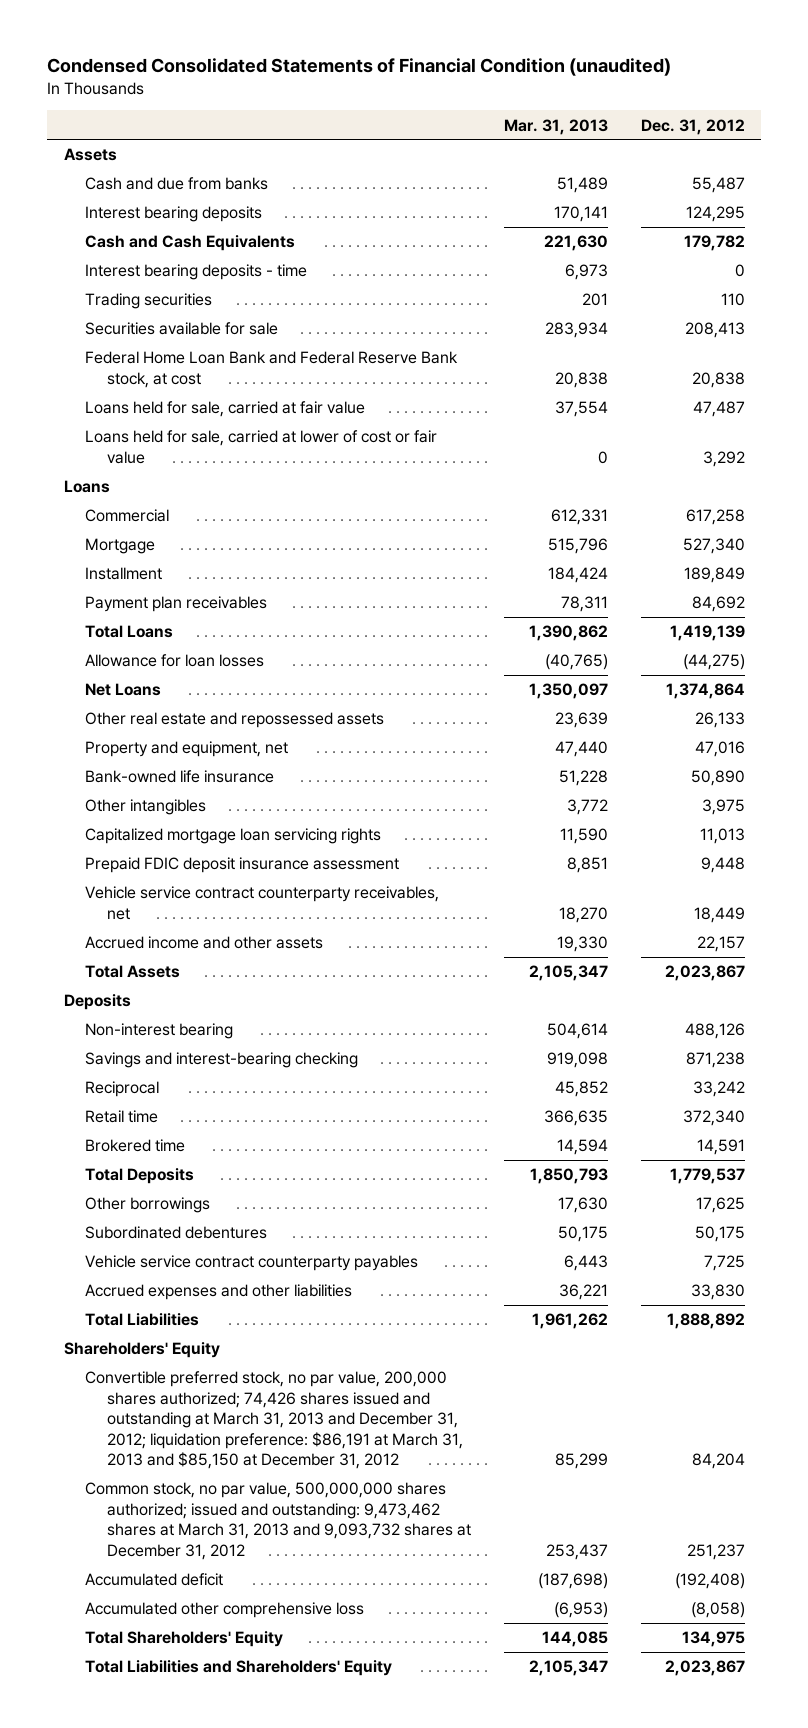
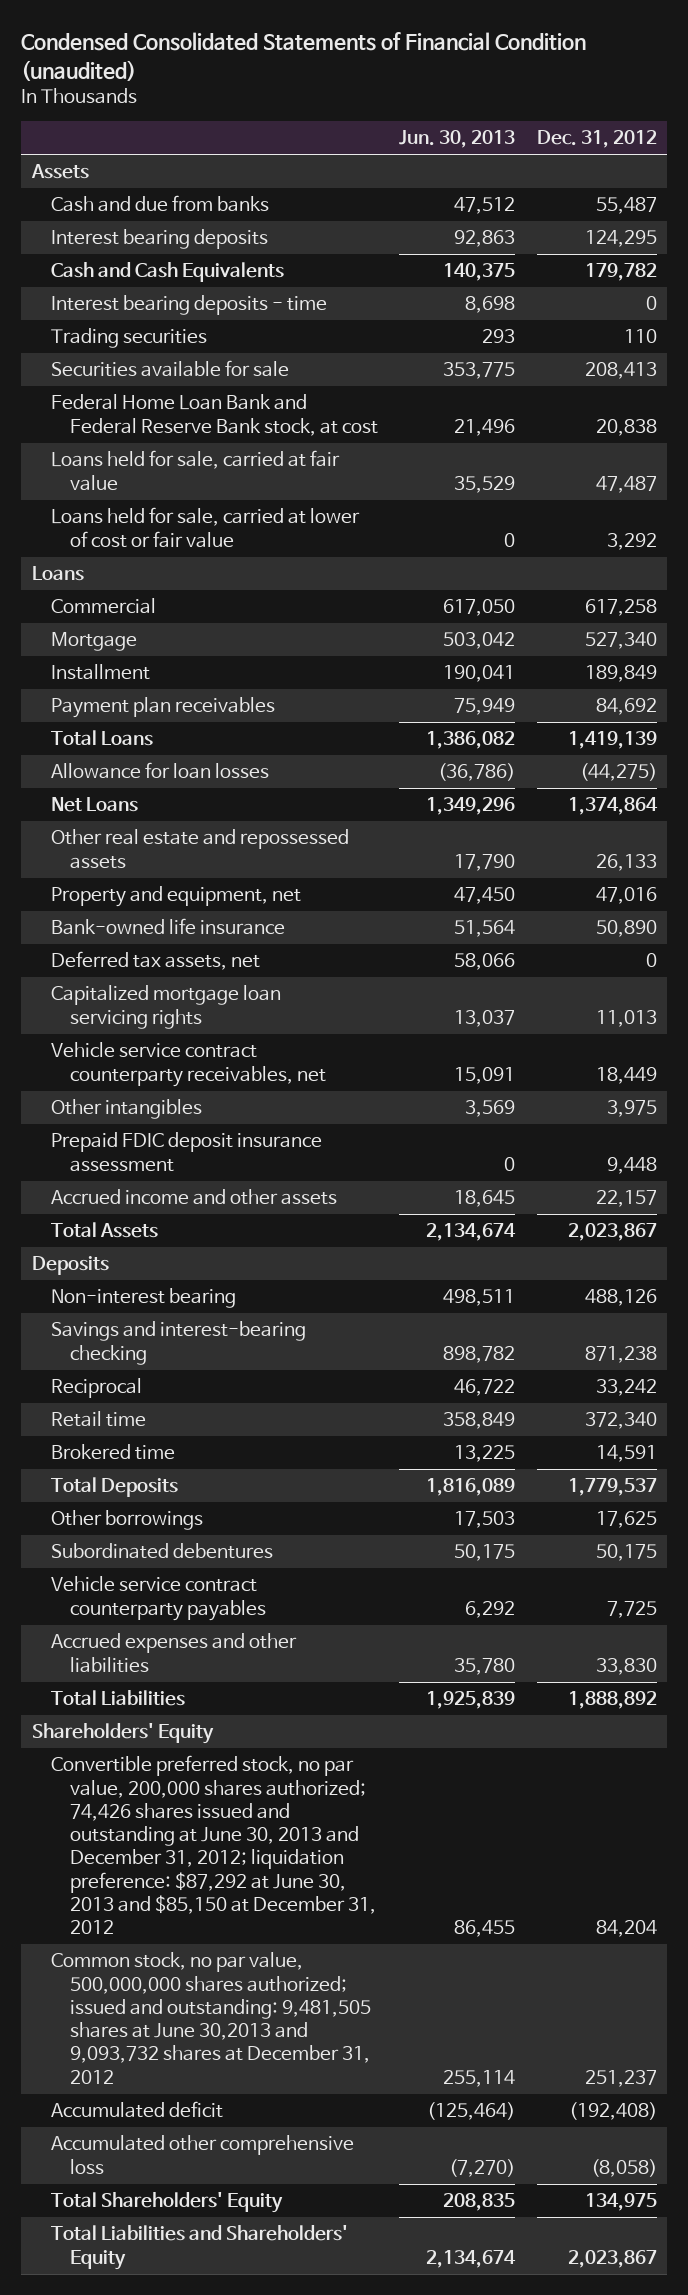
- | Mar. 31, 2013 | Dec. 31, 2012
+ | Jun. 30, 2013 | Dec. 31, 2012
+ Deferred tax assets, net | 58,066 | 0
moved down: Other intangibles | 3,569 | 3,975
moved down: Prepaid FDIC deposit insurance assessment | 0 | 9,448
- Convertible preferred stock, no par value, 200,000 shares authorized; 74,426 shares issued and outstanding at March 31, 2013 and December 31, 2012; liquidation preference: $86,191 at March 31, 2013 and $85,150 at December 31, 2012 | 85,299 | 84,204
- Common stock, no par value, 500,000,000 shares authorized; issued and outstanding: 9,473,462 shares at March 31, 2013 and 9,093,732 shares at December 31, 2012 | 253,437 | 251,237
+ Convertible preferred stock, no par value, 200,000 shares authorized; 74,426 shares issued and outstanding at June 30, 2013 and December 31, 2012; liquidation preference: $87,292 at June 30, 2013 and $85,150 at December 31, 2012 | 86,455 | 84,204
+ Common stock, no par value, 500,000,000 shares authorized; issued and outstanding: 9,481,505 shares at June 30,2013 and 9,093,732 shares at December 31, 2012 | 255,114 | 251,237

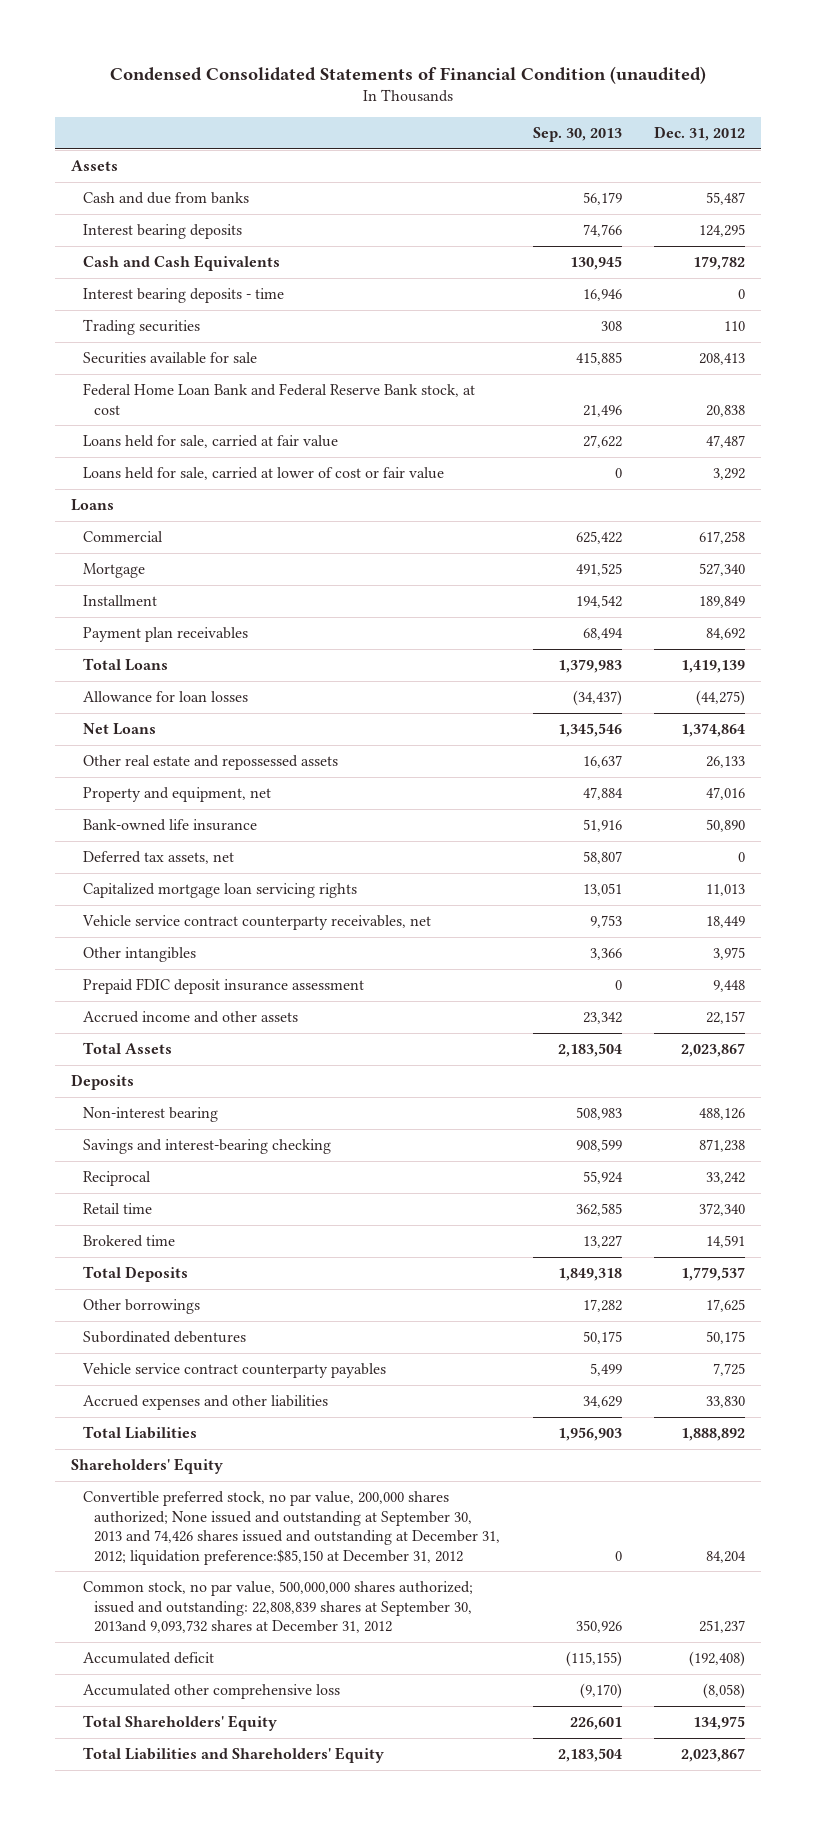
- | Jun. 30, 2013 | Dec. 31, 2012
+ | Sep. 30, 2013 | Dec. 31, 2012
- Convertible preferred stock, no par value, 200,000 shares authorized; 74,426 shares issued and outstanding at June 30, 2013 and December 31, 2012; liquidation preference: $87,292 at June 30, 2013 and $85,150 at December 31, 2012 | 86,455 | 84,204
- Common stock, no par value, 500,000,000 shares authorized; issued and outstanding: 9,481,505 shares at June 30,2013 and 9,093,732 shares at December 31, 2012 | 255,114 | 251,237
+ Convertible preferred stock, no par value, 200,000 shares authorized; None issued and outstanding at September 30, 2013 and 74,426 shares issued and outstanding at December 31, 2012; liquidation preference:$85,150 at December 31, 2012 | 0 | 84,204
+ Common stock, no par value, 500,000,000 shares authorized; issued and outstanding: 22,808,839 shares at September 30, 2013and 9,093,732 shares at December 31, 2012 | 350,926 | 251,237

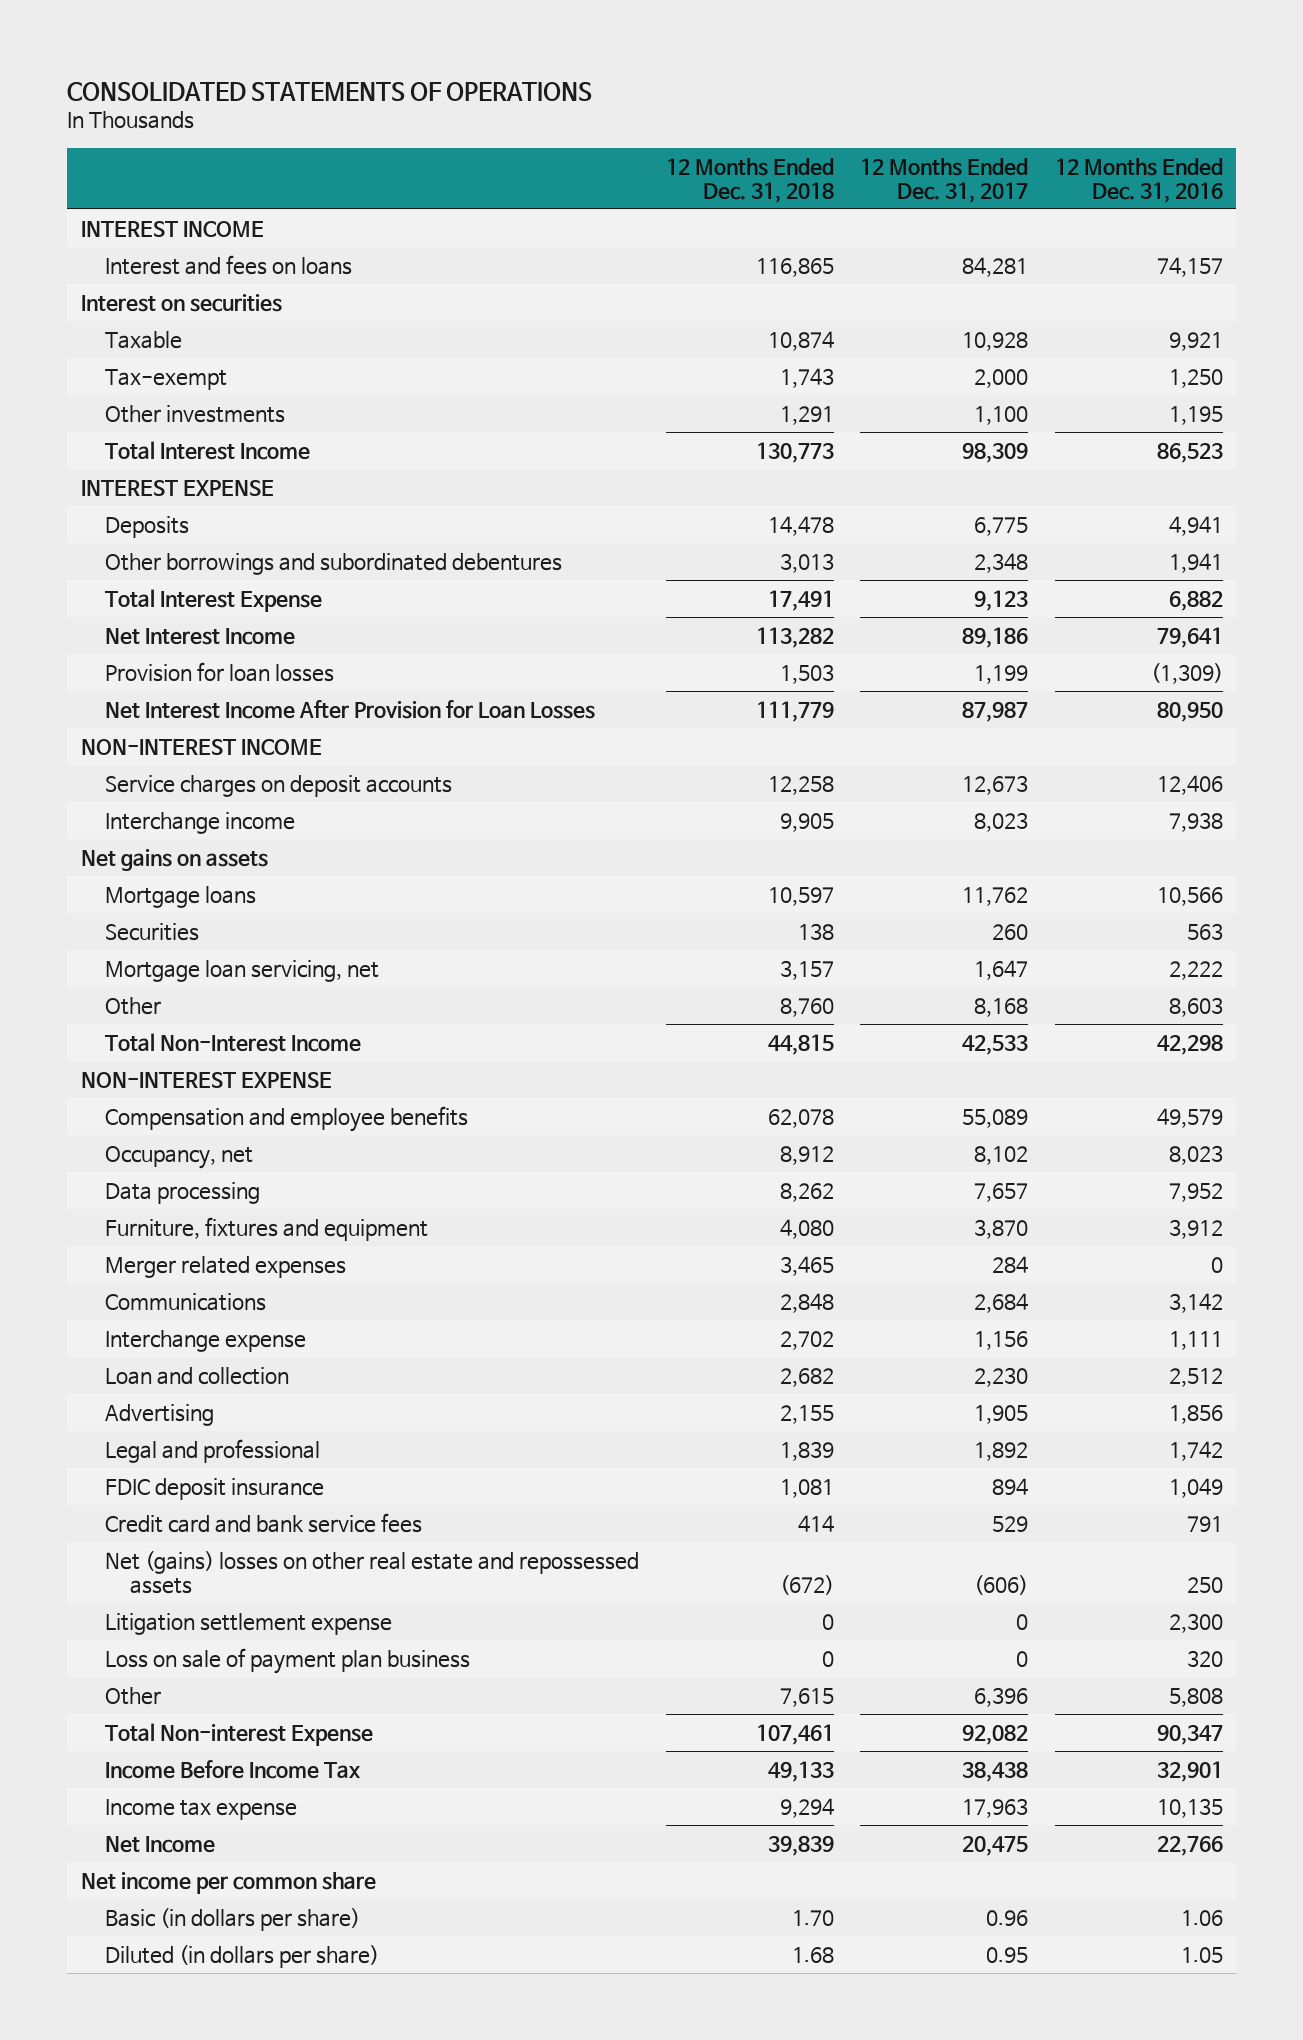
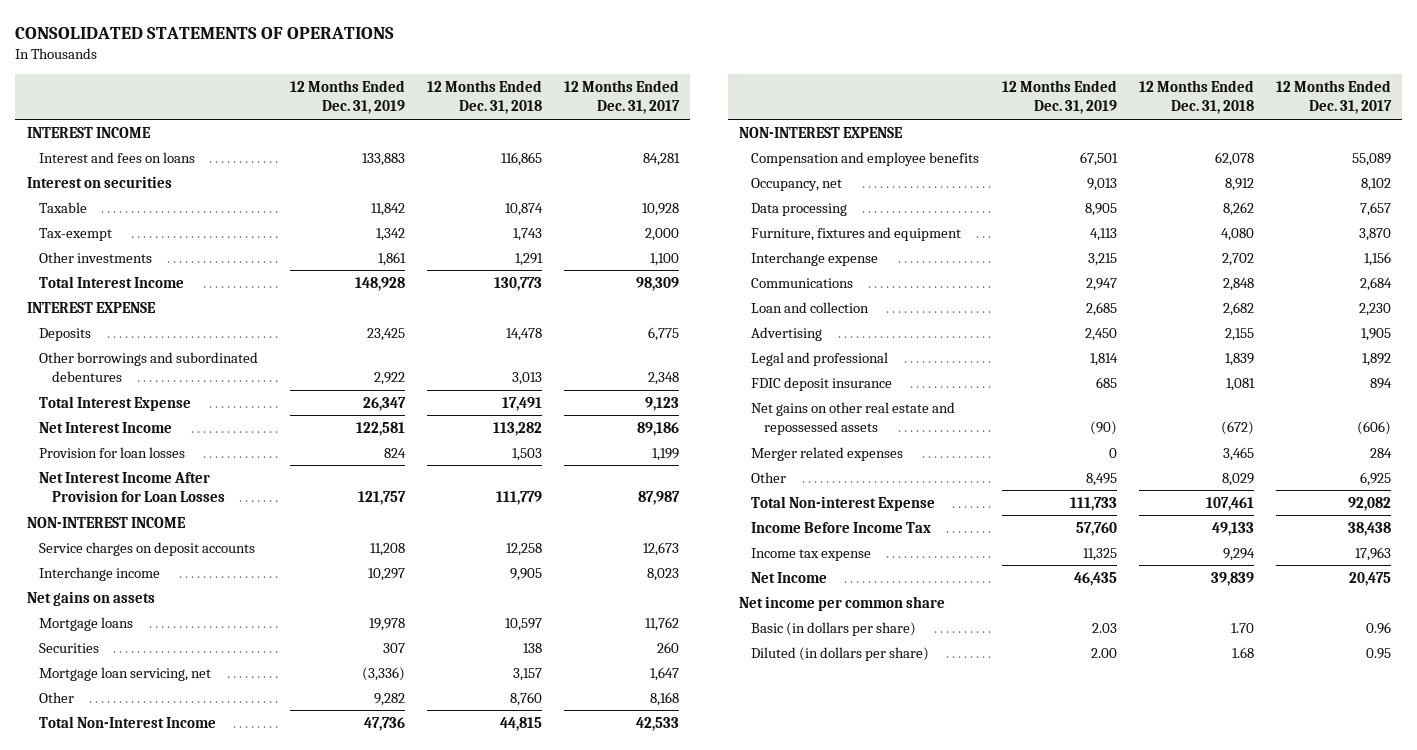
- | 12 Months Ended Dec. 31, 2018 | 12 Months Ended Dec. 31, 2017 | 12 Months Ended Dec. 31, 2016
+ | 12 Months Ended Dec. 31, 2019 | 12 Months Ended Dec. 31, 2018 | 12 Months Ended Dec. 31, 2017
moved down: Communications | 2,947 | 2,848 | 2,684
- Credit card and bank service fees | 414 | 529 | 791
- Net (gains) losses on other real estate and repossessed assets | (672) | (606) | 250
- Litigation settlement expense | 0 | 0 | 2,300
- Loss on sale of payment plan business | 0 | 0 | 320
- Other | 7,615 | 6,396 | 5,808
+ Net gains on other real estate and repossessed assets | (90) | (672) | (606)
moved down: Merger related expenses | 0 | 3,465 | 284
+ Other | 8,495 | 8,029 | 6,925

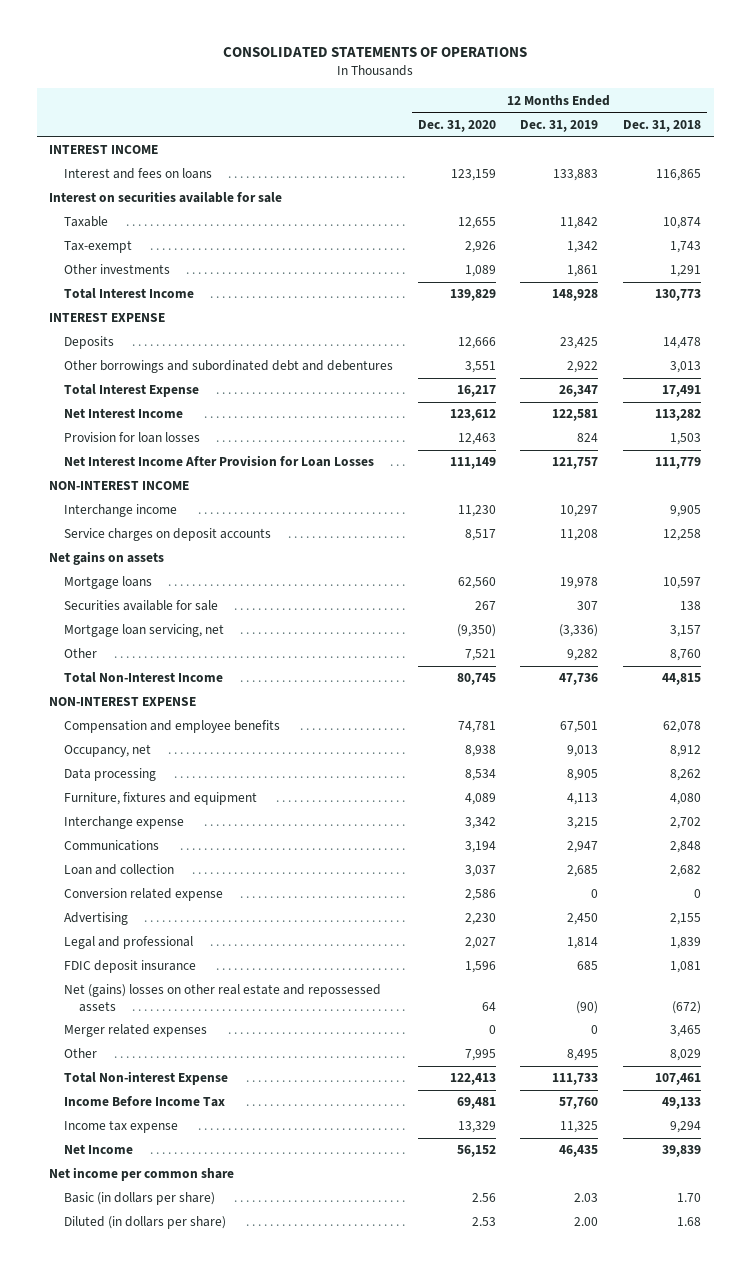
- | 12 Months Ended Dec. 31, 2019 | 12 Months Ended Dec. 31, 2018 | 12 Months Ended Dec. 31, 2017
+ | 12 Months Ended Dec. 31, 2020 | 12 Months Ended Dec. 31, 2019 | 12 Months Ended Dec. 31, 2018
- Interest on securities
+ Interest on securities available for sale
- Other borrowings and subordinated debentures | 2,922 | 3,013 | 2,348
+ Other borrowings and subordinated debt and debentures | 3,551 | 2,922 | 3,013
moved down: Service charges on deposit accounts | 8,517 | 11,208 | 12,258
- Securities | 307 | 138 | 260
+ Securities available for sale | 267 | 307 | 138
+ Conversion related expense | 2,586 | 0 | 0
- Net gains on other real estate and repossessed assets | (90) | (672) | (606)
+ Net (gains) losses on other real estate and repossessed assets | 64 | (90) | (672)

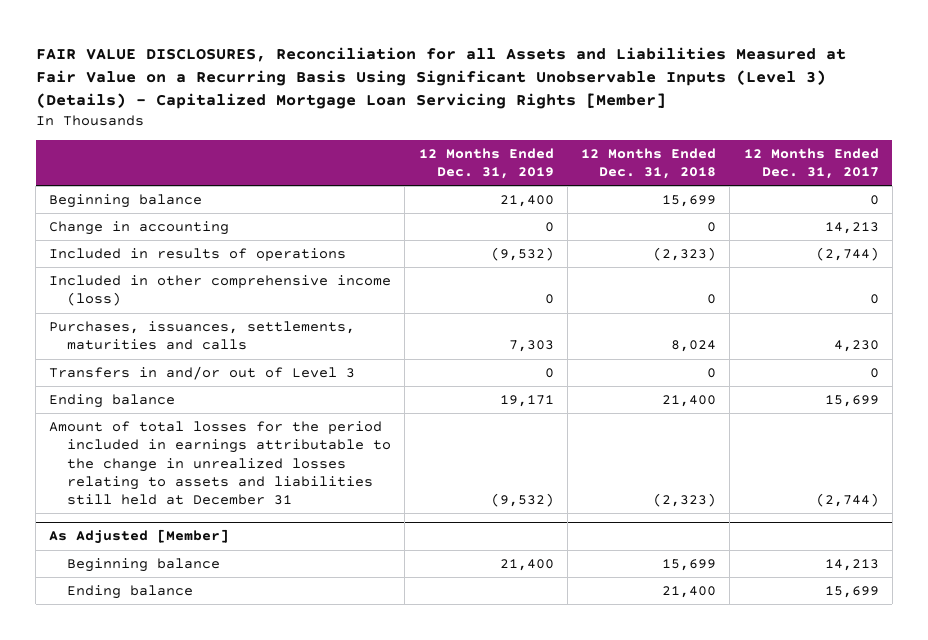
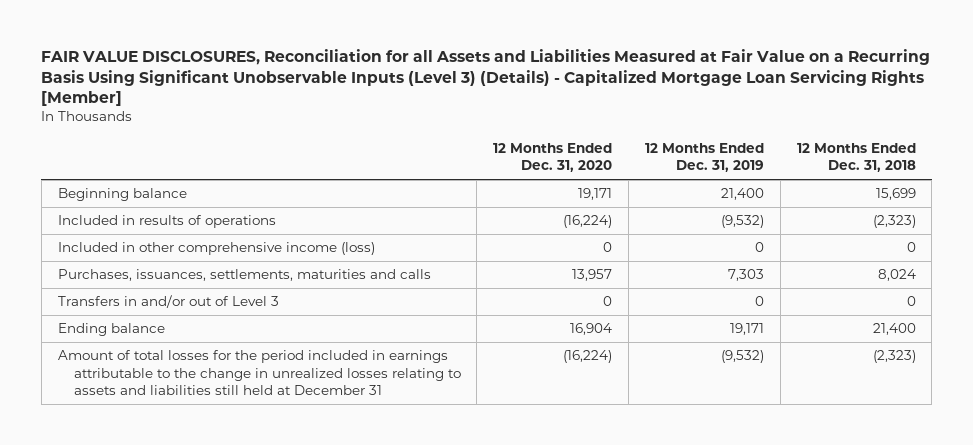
- | 12 Months Ended Dec. 31, 2019 | 12 Months Ended Dec. 31, 2018 | 12 Months Ended Dec. 31, 2017
+ | 12 Months Ended Dec. 31, 2020 | 12 Months Ended Dec. 31, 2019 | 12 Months Ended Dec. 31, 2018
- Change in accounting | 0 | 0 | 14,213
- As Adjusted [Member]
- Beginning balance | 21,400 | 15,699 | 14,213
- Ending balance | | 21,400 | 15,699

